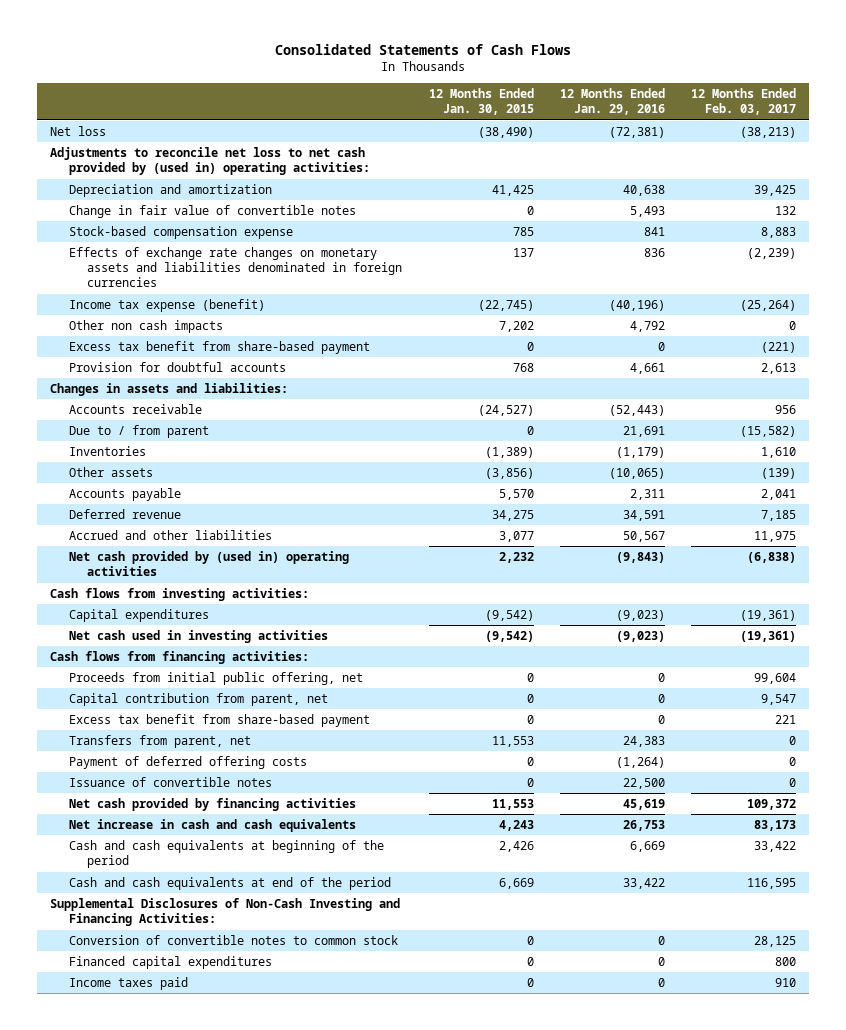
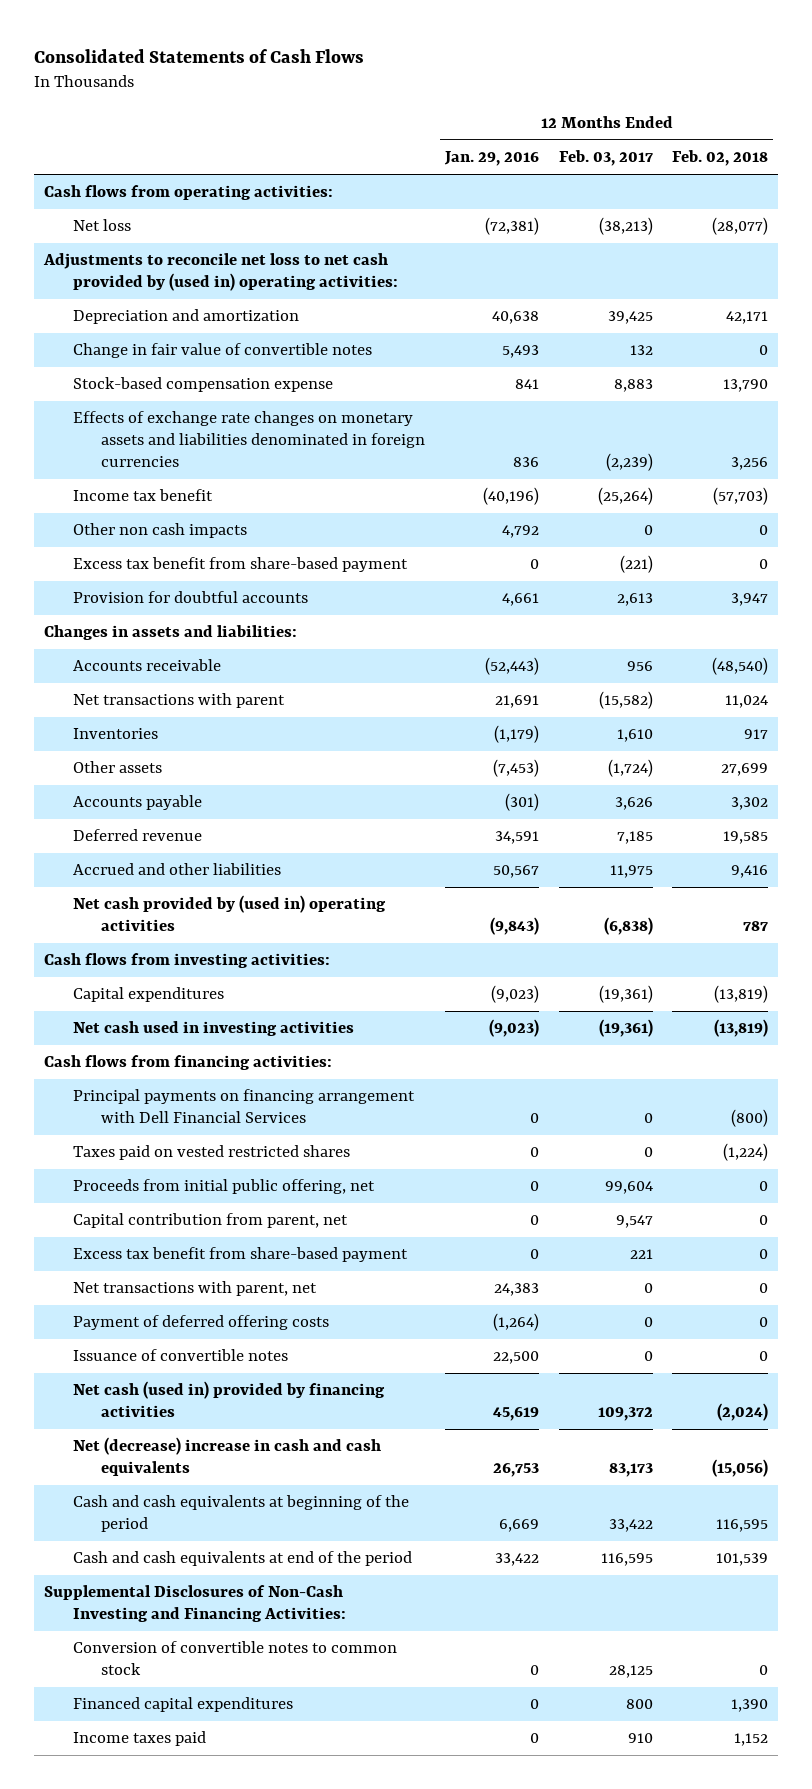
- | 12 Months Ended Jan. 30, 2015 | 12 Months Ended Jan. 29, 2016 | 12 Months Ended Feb. 03, 2017
+ | 12 Months Ended Jan. 29, 2016 | 12 Months Ended Feb. 03, 2017 | 12 Months Ended Feb. 02, 2018
+ Cash flows from operating activities:
- Income tax expense (benefit) | (22,745) | (40,196) | (25,264)
+ Income tax benefit | (40,196) | (25,264) | (57,703)
- Due to / from parent | 0 | 21,691 | (15,582)
+ Net transactions with parent | 21,691 | (15,582) | 11,024
- Other assets | (3,856) | (10,065) | (139)
- Accounts payable | 5,570 | 2,311 | 2,041
+ Other assets | (7,453) | (1,724) | 27,699
+ Accounts payable | (301) | 3,626 | 3,302
+ Principal payments on financing arrangement with Dell Financial Services | 0 | 0 | (800)
+ Taxes paid on vested restricted shares | 0 | 0 | (1,224)
- Transfers from parent, net | 11,553 | 24,383 | 0
+ Net transactions with parent, net | 24,383 | 0 | 0
- Net cash provided by financing activities | 11,553 | 45,619 | 109,372
- Net increase in cash and cash equivalents | 4,243 | 26,753 | 83,173
+ Net cash (used in) provided by financing activities | 45,619 | 109,372 | (2,024)
+ Net (decrease) increase in cash and cash equivalents | 26,753 | 83,173 | (15,056)

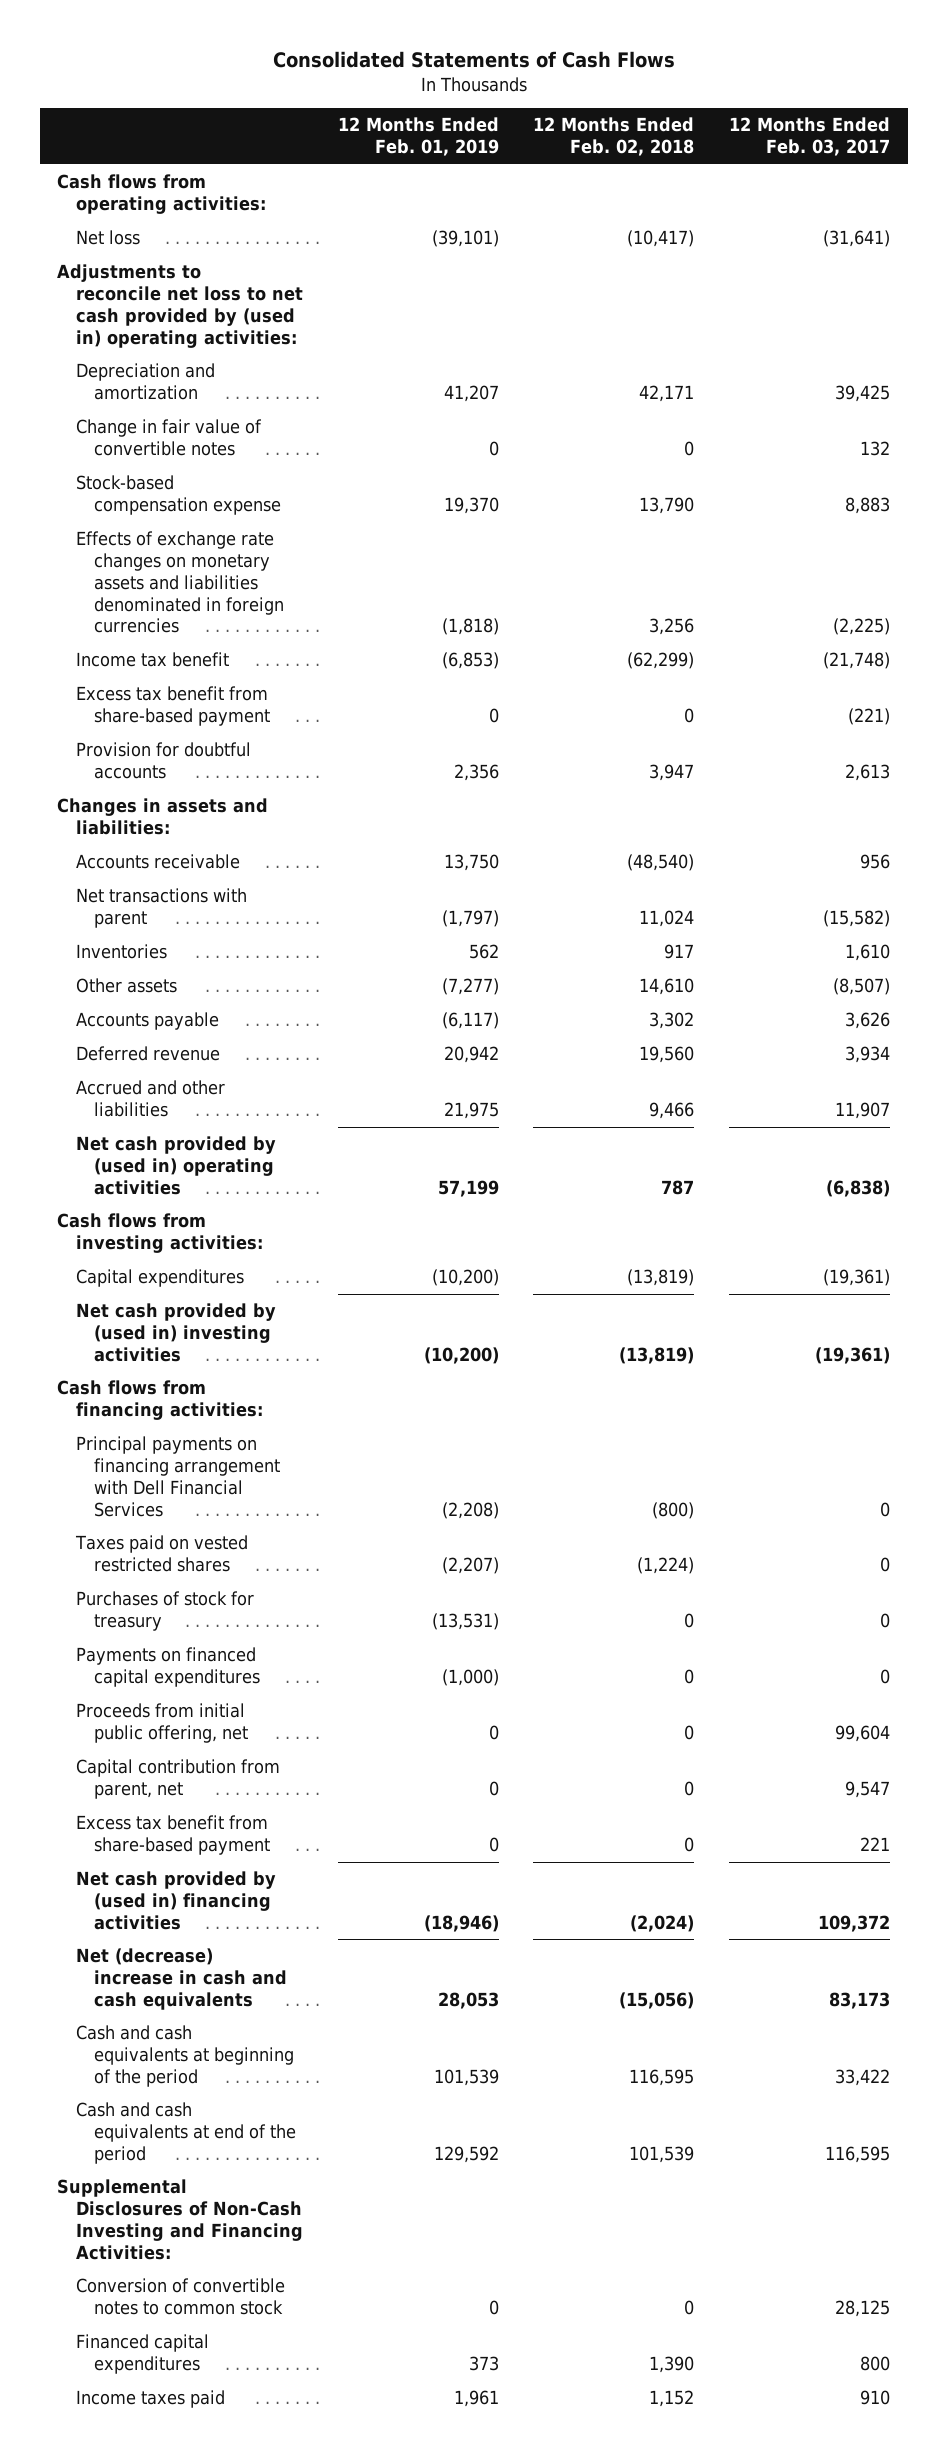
- | 12 Months Ended Jan. 29, 2016 | 12 Months Ended Feb. 03, 2017 | 12 Months Ended Feb. 02, 2018
+ | 12 Months Ended Feb. 01, 2019 | 12 Months Ended Feb. 02, 2018 | 12 Months Ended Feb. 03, 2017
- Net loss | (72,381) | (38,213) | (28,077)
+ Net loss | (39,101) | (10,417) | (31,641)
- Effects of exchange rate changes on monetary assets and liabilities denominated in foreign currencies | 836 | (2,239) | 3,256
- Income tax benefit | (40,196) | (25,264) | (57,703)
- Other non cash impacts | 4,792 | 0 | 0
+ Effects of exchange rate changes on monetary assets and liabilities denominated in foreign currencies | (1,818) | 3,256 | (2,225)
+ Income tax benefit | (6,853) | (62,299) | (21,748)
- Other assets | (7,453) | (1,724) | 27,699
+ Other assets | (7,277) | 14,610 | (8,507)
- Deferred revenue | 34,591 | 7,185 | 19,585
- Accrued and other liabilities | 50,567 | 11,975 | 9,416
+ Deferred revenue | 20,942 | 19,560 | 3,934
+ Accrued and other liabilities | 21,975 | 9,466 | 11,907
- Net cash used in investing activities | (9,023) | (19,361) | (13,819)
+ Net cash provided by (used in) investing activities | (10,200) | (13,819) | (19,361)
+ Purchases of stock for treasury | (13,531) | 0 | 0
+ Payments on financed capital expenditures | (1,000) | 0 | 0
- Net transactions with parent, net | 24,383 | 0 | 0
- Payment of deferred offering costs | (1,264) | 0 | 0
- Issuance of convertible notes | 22,500 | 0 | 0
- Net cash (used in) provided by financing activities | 45,619 | 109,372 | (2,024)
+ Net cash provided by (used in) financing activities | (18,946) | (2,024) | 109,372

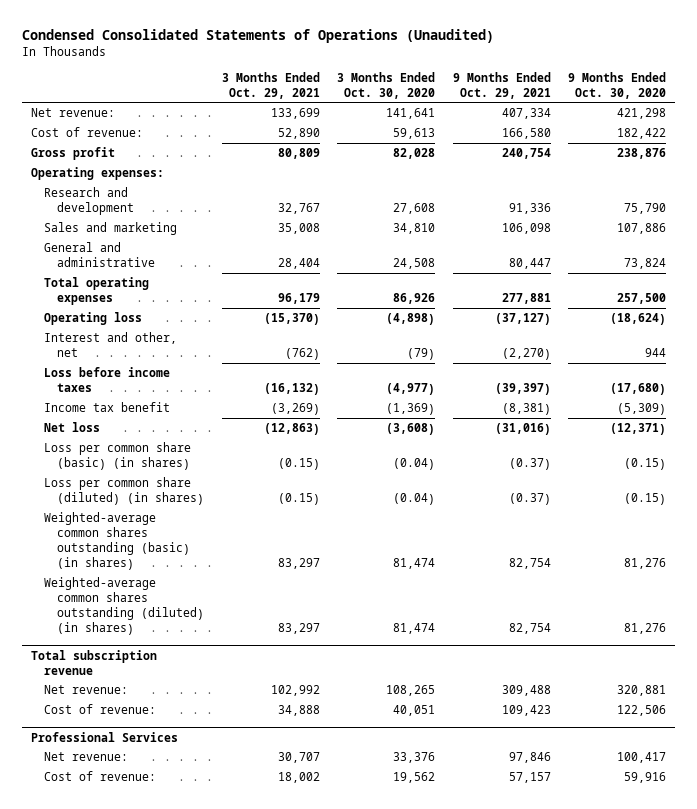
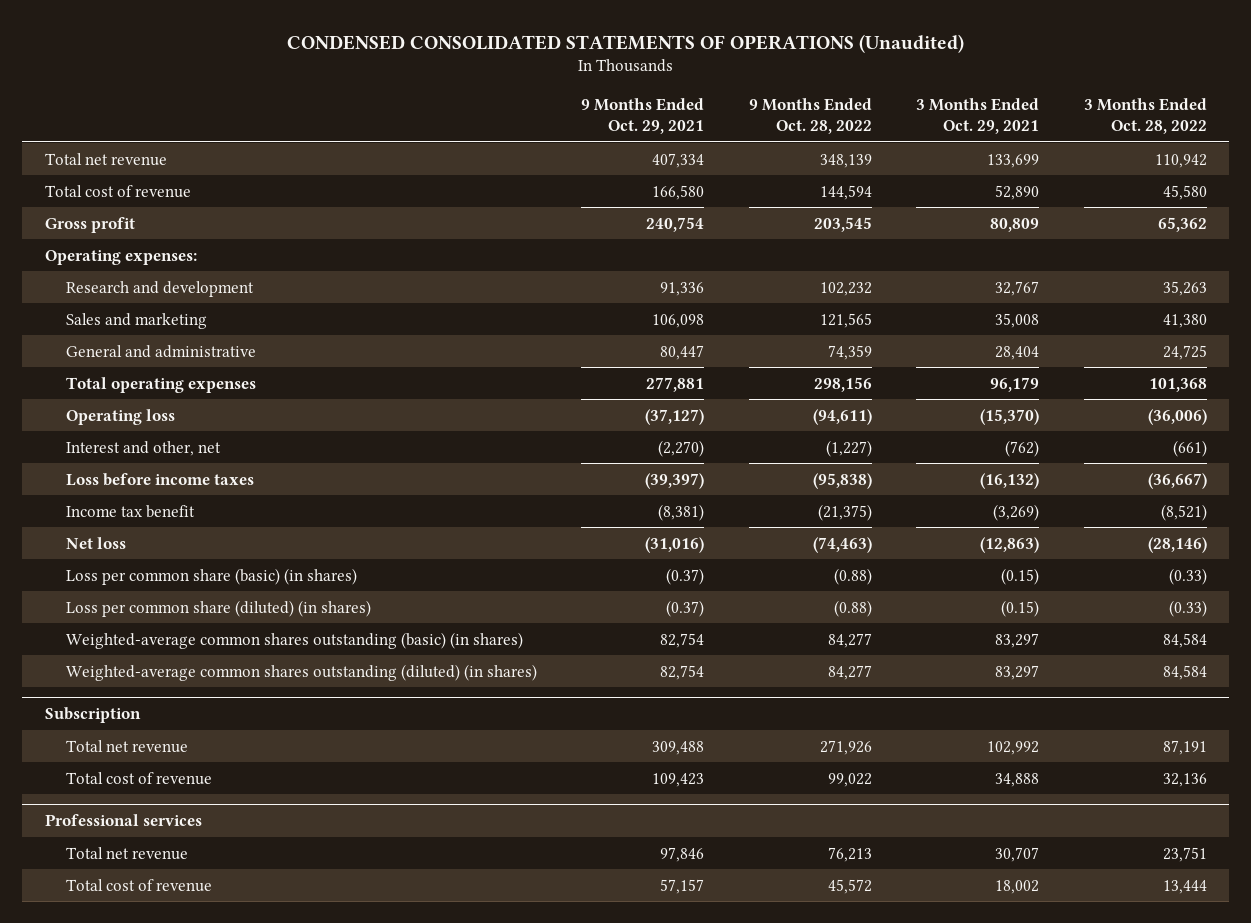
- Condensed Consolidated Statements of Operations (Unaudited)
+ CONDENSED CONSOLIDATED STATEMENTS OF OPERATIONS (Unaudited)
- | 3 Months Ended Oct. 29, 2021 | 3 Months Ended Oct. 30, 2020 | 9 Months Ended Oct. 29, 2021 | 9 Months Ended Oct. 30, 2020
+ | 9 Months Ended Oct. 29, 2021 | 9 Months Ended Oct. 28, 2022 | 3 Months Ended Oct. 29, 2021 | 3 Months Ended Oct. 28, 2022
- Net revenue: | 133,699 | 141,641 | 407,334 | 421,298
- Cost of revenue: | 52,890 | 59,613 | 166,580 | 182,422
+ Total net revenue | 407,334 | 348,139 | 133,699 | 110,942
+ Total cost of revenue | 166,580 | 144,594 | 52,890 | 45,580
- Total subscription revenue
- Net revenue: | 102,992 | 108,265 | 309,488 | 320,881
- Cost of revenue: | 34,888 | 40,051 | 109,423 | 122,506
- Professional Services
- Net revenue: | 30,707 | 33,376 | 97,846 | 100,417
- Cost of revenue: | 18,002 | 19,562 | 57,157 | 59,916
+ Subscription
+ Total net revenue | 309,488 | 271,926 | 102,992 | 87,191
+ Total cost of revenue | 109,423 | 99,022 | 34,888 | 32,136
+ Professional services
+ Total net revenue | 97,846 | 76,213 | 30,707 | 23,751
+ Total cost of revenue | 57,157 | 45,572 | 18,002 | 13,444

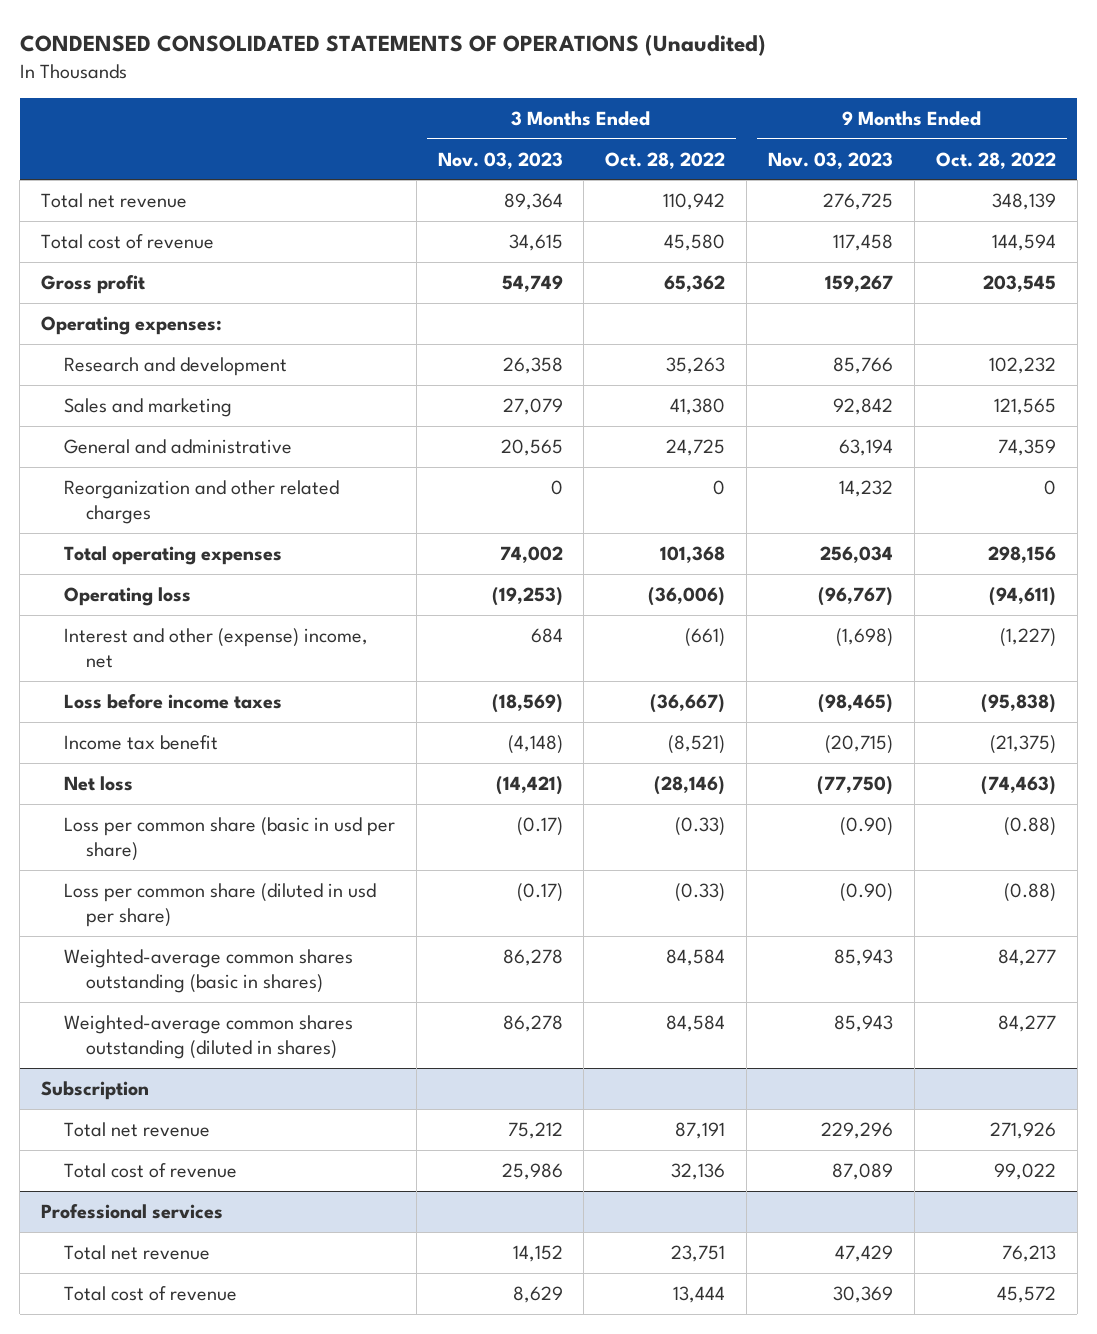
- | 9 Months Ended Oct. 29, 2021 | 9 Months Ended Oct. 28, 2022 | 3 Months Ended Oct. 29, 2021 | 3 Months Ended Oct. 28, 2022
+ | 3 Months Ended Nov. 03, 2023 | 3 Months Ended Oct. 28, 2022 | 9 Months Ended Nov. 03, 2023 | 9 Months Ended Oct. 28, 2022
+ Reorganization and other related charges | 0 | 0 | 14,232 | 0
- Interest and other, net | (2,270) | (1,227) | (762) | (661)
+ Interest and other (expense) income, net | 684 | (661) | (1,698) | (1,227)
- Loss per common share (basic) (in shares) | (0.37) | (0.88) | (0.15) | (0.33)
- Loss per common share (diluted) (in shares) | (0.37) | (0.88) | (0.15) | (0.33)
- Weighted-average common shares outstanding (basic) (in shares) | 82,754 | 84,277 | 83,297 | 84,584
- Weighted-average common shares outstanding (diluted) (in shares) | 82,754 | 84,277 | 83,297 | 84,584
+ Loss per common share (basic in usd per share) | (0.17) | (0.33) | (0.90) | (0.88)
+ Loss per common share (diluted in usd per share) | (0.17) | (0.33) | (0.90) | (0.88)
+ Weighted-average common shares outstanding (basic in shares) | 86,278 | 84,584 | 85,943 | 84,277
+ Weighted-average common shares outstanding (diluted in shares) | 86,278 | 84,584 | 85,943 | 84,277

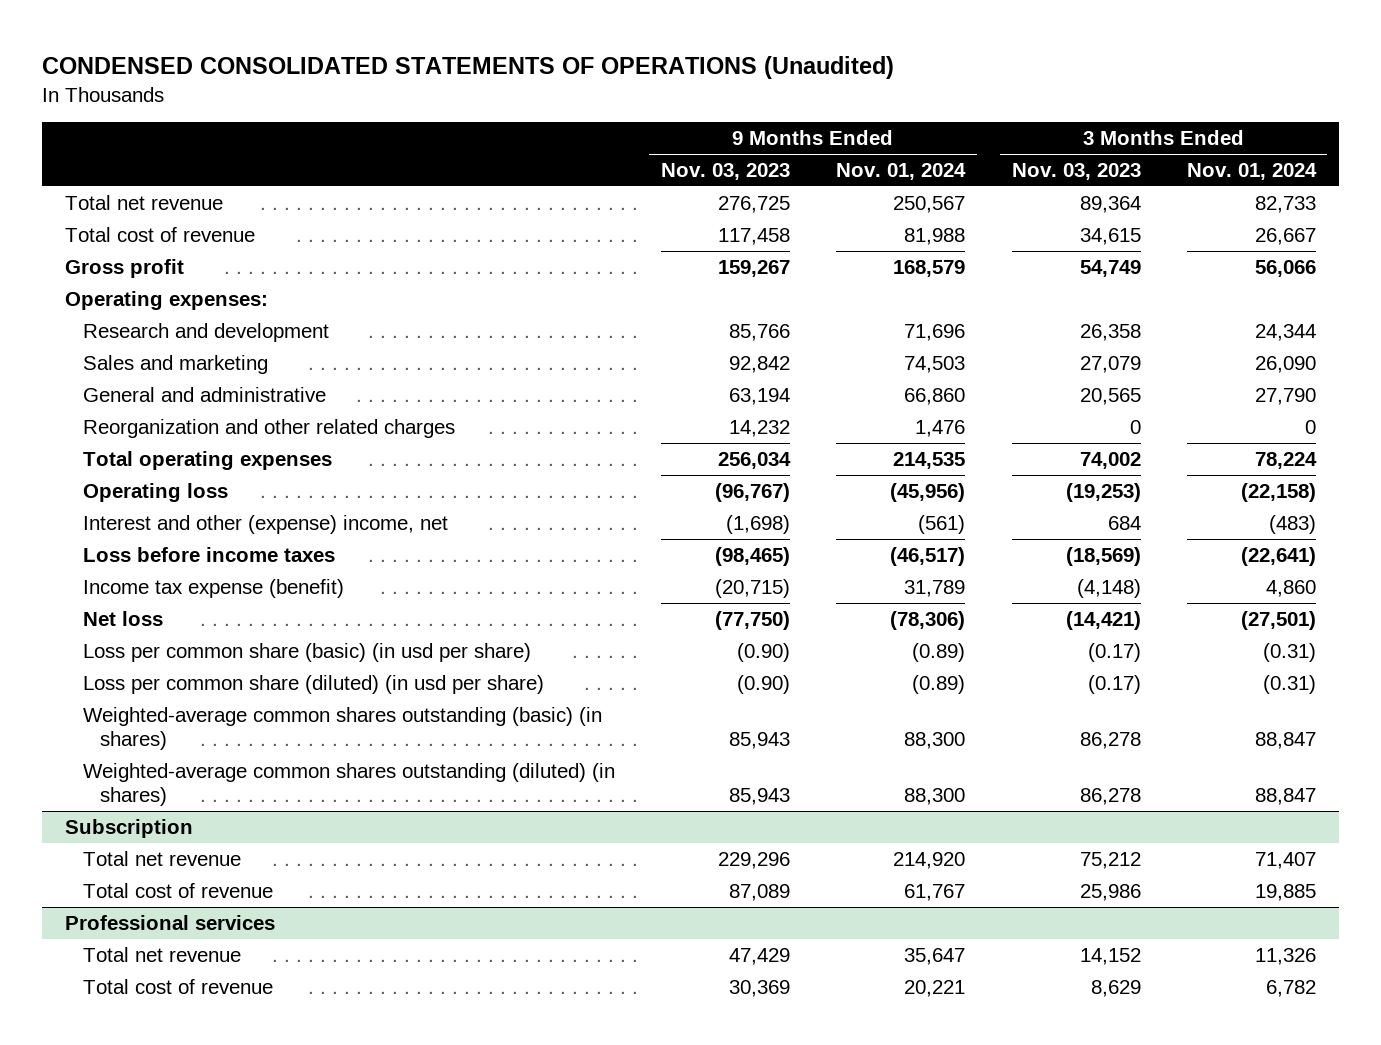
- | 3 Months Ended Nov. 03, 2023 | 3 Months Ended Oct. 28, 2022 | 9 Months Ended Nov. 03, 2023 | 9 Months Ended Oct. 28, 2022
+ | 9 Months Ended Nov. 03, 2023 | 9 Months Ended Nov. 01, 2024 | 3 Months Ended Nov. 03, 2023 | 3 Months Ended Nov. 01, 2024
- Income tax benefit | (4,148) | (8,521) | (20,715) | (21,375)
+ Income tax expense (benefit) | (20,715) | 31,789 | (4,148) | 4,860
- Loss per common share (basic in usd per share) | (0.17) | (0.33) | (0.90) | (0.88)
- Loss per common share (diluted in usd per share) | (0.17) | (0.33) | (0.90) | (0.88)
- Weighted-average common shares outstanding (basic in shares) | 86,278 | 84,584 | 85,943 | 84,277
- Weighted-average common shares outstanding (diluted in shares) | 86,278 | 84,584 | 85,943 | 84,277
+ Loss per common share (basic) (in usd per share) | (0.90) | (0.89) | (0.17) | (0.31)
+ Loss per common share (diluted) (in usd per share) | (0.90) | (0.89) | (0.17) | (0.31)
+ Weighted-average common shares outstanding (basic) (in shares) | 85,943 | 88,300 | 86,278 | 88,847
+ Weighted-average common shares outstanding (diluted) (in shares) | 85,943 | 88,300 | 86,278 | 88,847

